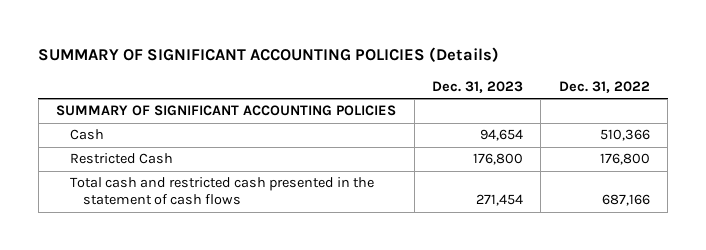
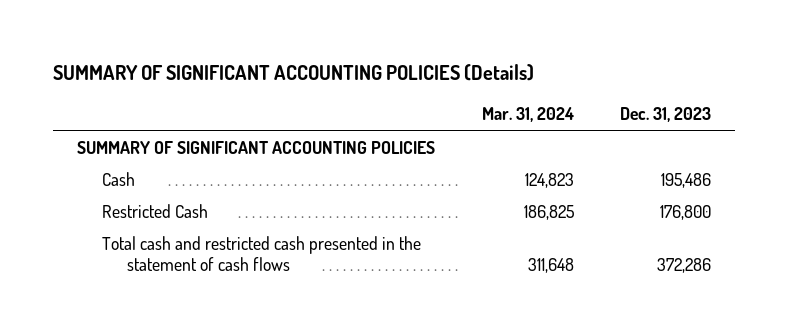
- | Dec. 31, 2023 | Dec. 31, 2022
+ | Mar. 31, 2024 | Dec. 31, 2023
- Cash | 94,654 | 510,366
+ Cash | 124,823 | 195,486
- Total cash and restricted cash presented in the statement of cash flows | 271,454 | 687,166
+ Total cash and restricted cash presented in the statement of cash flows | 311,648 | 372,286

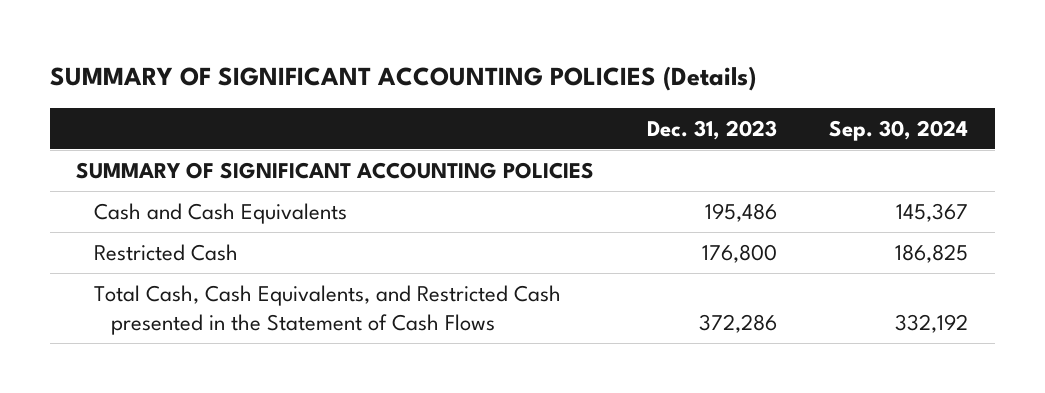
- | Mar. 31, 2024 | Dec. 31, 2023
+ | Dec. 31, 2023 | Sep. 30, 2024
- Cash | 124,823 | 195,486
+ Cash and Cash Equivalents | 195,486 | 145,367
- Total cash and restricted cash presented in the statement of cash flows | 311,648 | 372,286
+ Total Cash, Cash Equivalents, and Restricted Cash presented in the Statement of Cash Flows | 372,286 | 332,192

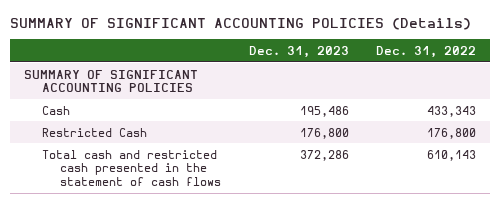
- | Dec. 31, 2023 | Sep. 30, 2024
+ | Dec. 31, 2023 | Dec. 31, 2022
- Cash and Cash Equivalents | 195,486 | 145,367
+ Cash | 195,486 | 433,343
- Total Cash, Cash Equivalents, and Restricted Cash presented in the Statement of Cash Flows | 372,286 | 332,192
+ Total cash and restricted cash presented in the statement of cash flows | 372,286 | 610,143

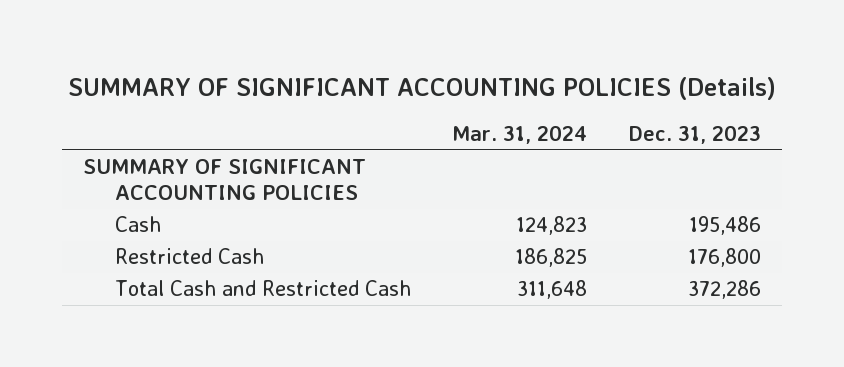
- | Dec. 31, 2023 | Dec. 31, 2022
+ | Mar. 31, 2024 | Dec. 31, 2023
- Total cash and restricted cash presented in the statement of cash flows | 372,286 | 610,143
+ Total Cash and Restricted Cash | 311,648 | 372,286

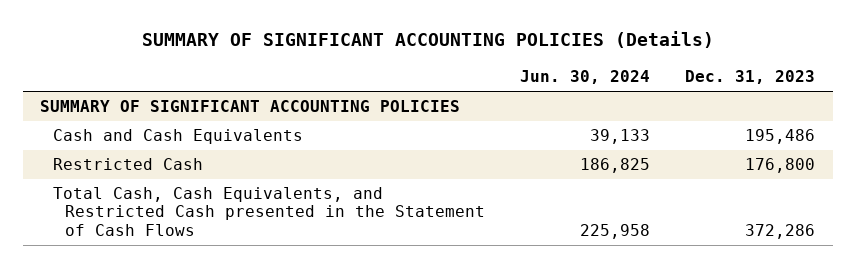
- | Mar. 31, 2024 | Dec. 31, 2023
+ | Jun. 30, 2024 | Dec. 31, 2023
- Cash | 124,823 | 195,486
+ Cash and Cash Equivalents | 39,133 | 195,486
- Total Cash and Restricted Cash | 311,648 | 372,286
+ Total Cash, Cash Equivalents, and Restricted Cash presented in the Statement of Cash Flows | 225,958 | 372,286

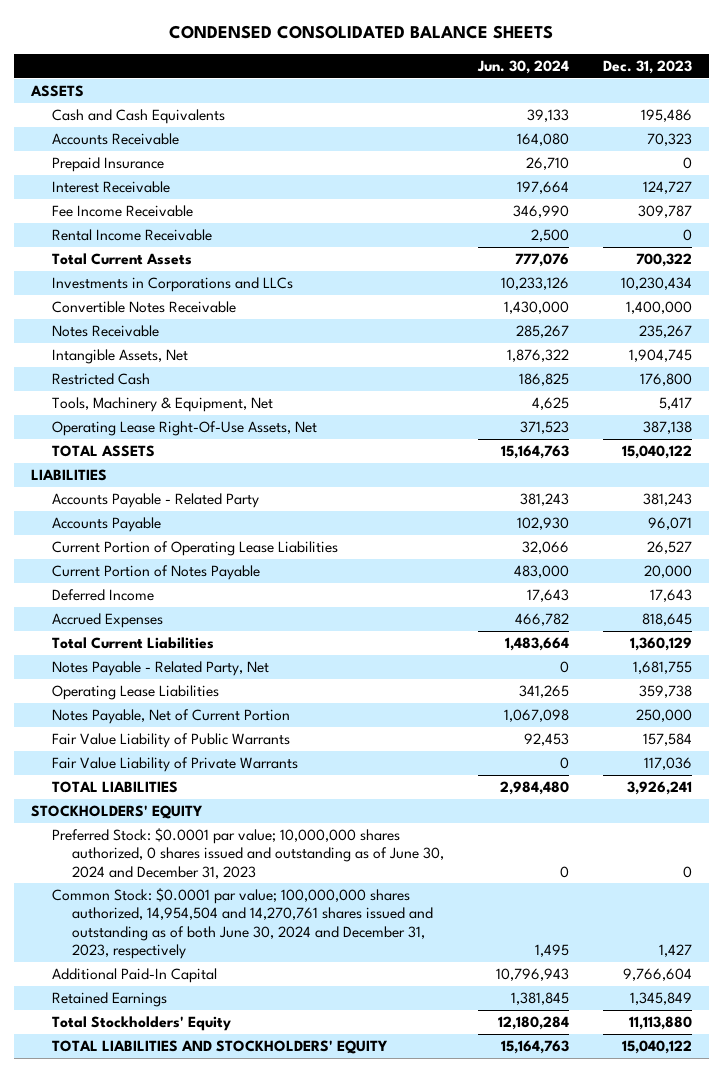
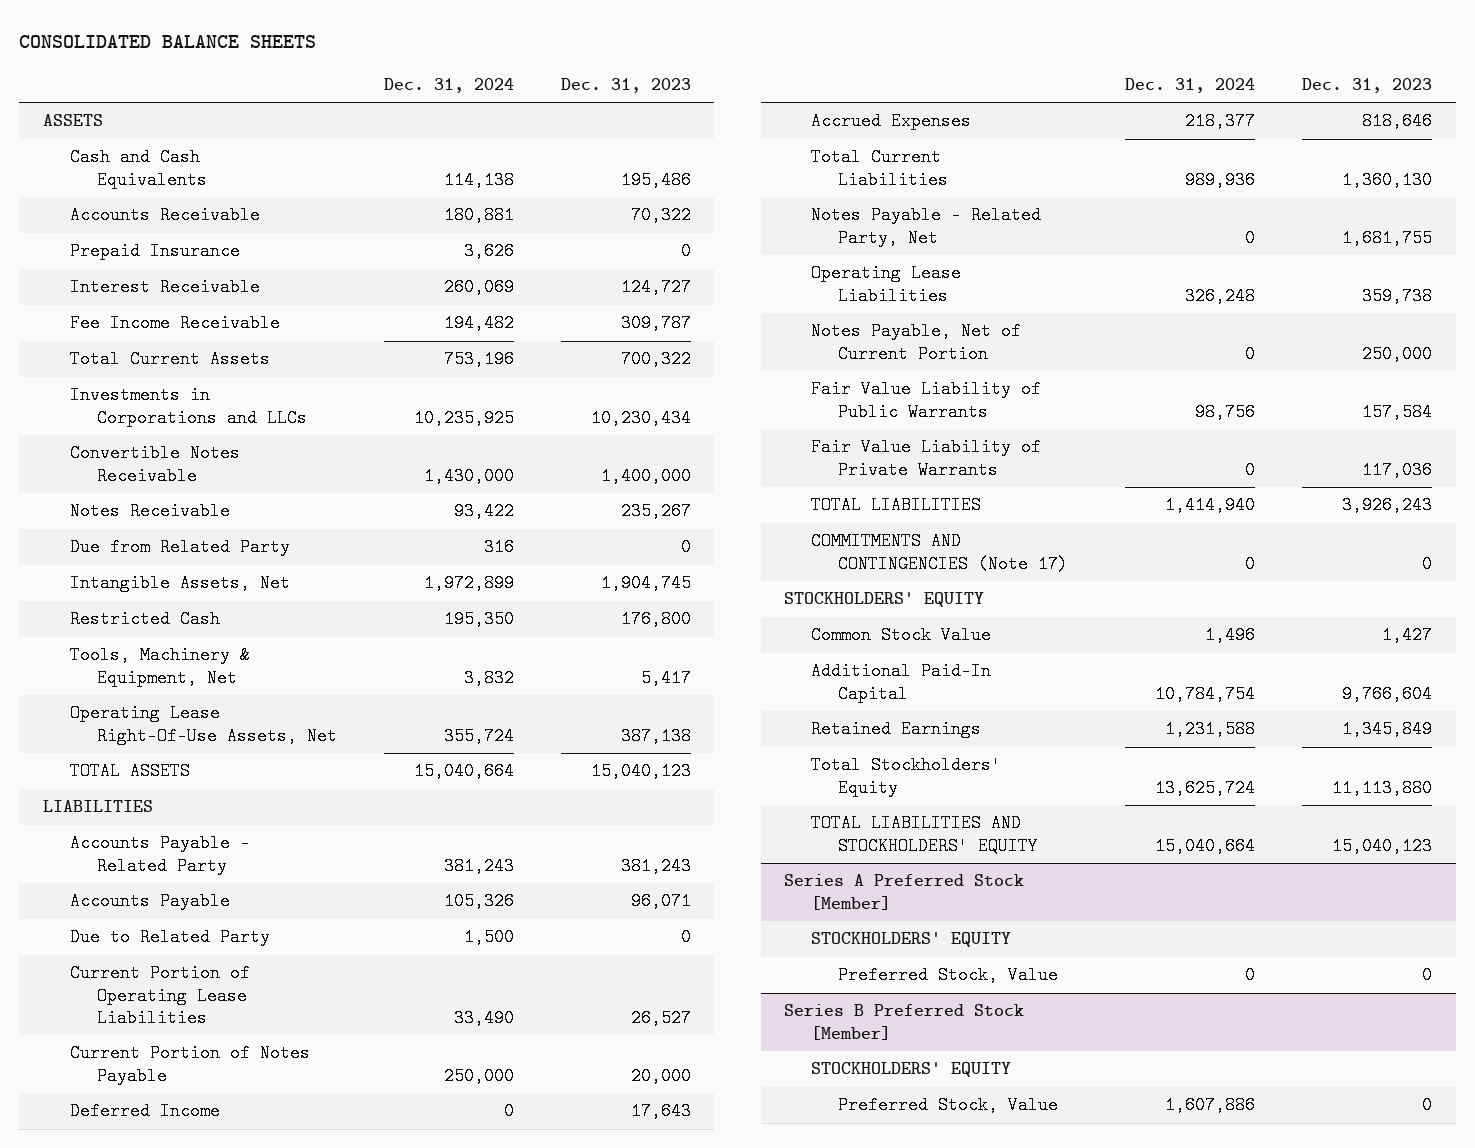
- CONDENSED CONSOLIDATED BALANCE SHEETS
+ CONSOLIDATED BALANCE SHEETS
- | Jun. 30, 2024 | Dec. 31, 2023
+ | Dec. 31, 2024 | Dec. 31, 2023
- Accounts Receivable | 164,080 | 70,323
+ Accounts Receivable | 180,881 | 70,322
- Rental Income Receivable | 2,500 | 0
+ Due from Related Party | 316 | 0
- TOTAL ASSETS | 15,164,763 | 15,040,122
+ TOTAL ASSETS | 15,040,664 | 15,040,123
+ Due to Related Party | 1,500 | 0
- Accrued Expenses | 466,782 | 818,645
- Total Current Liabilities | 1,483,664 | 1,360,129
+ Accrued Expenses | 218,377 | 818,646
+ Total Current Liabilities | 989,936 | 1,360,130
- TOTAL LIABILITIES | 2,984,480 | 3,926,241
+ TOTAL LIABILITIES | 1,414,940 | 3,926,243
+ COMMITMENTS AND CONTINGENCIES (Note 17) | 0 | 0
- Preferred Stock: $0.0001 par value; 10,000,000 shares authorized, 0 shares issued and outstanding as of June 30, 2024 and December 31, 2023 | 0 | 0
- Common Stock: $0.0001 par value; 100,000,000 shares authorized, 14,954,504 and 14,270,761 shares issued and outstanding as of both June 30, 2024 and December 31, 2023, respectively | 1,495 | 1,427
+ Common Stock Value | 1,496 | 1,427
- TOTAL LIABILITIES AND STOCKHOLDERS' EQUITY | 15,164,763 | 15,040,122
+ TOTAL LIABILITIES AND STOCKHOLDERS' EQUITY | 15,040,664 | 15,040,123
+ Series A Preferred Stock [Member]
+ STOCKHOLDERS' EQUITY
+ Preferred Stock, Value | 0 | 0
+ Series B Preferred Stock [Member]
+ STOCKHOLDERS' EQUITY
+ Preferred Stock, Value | 1,607,886 | 0

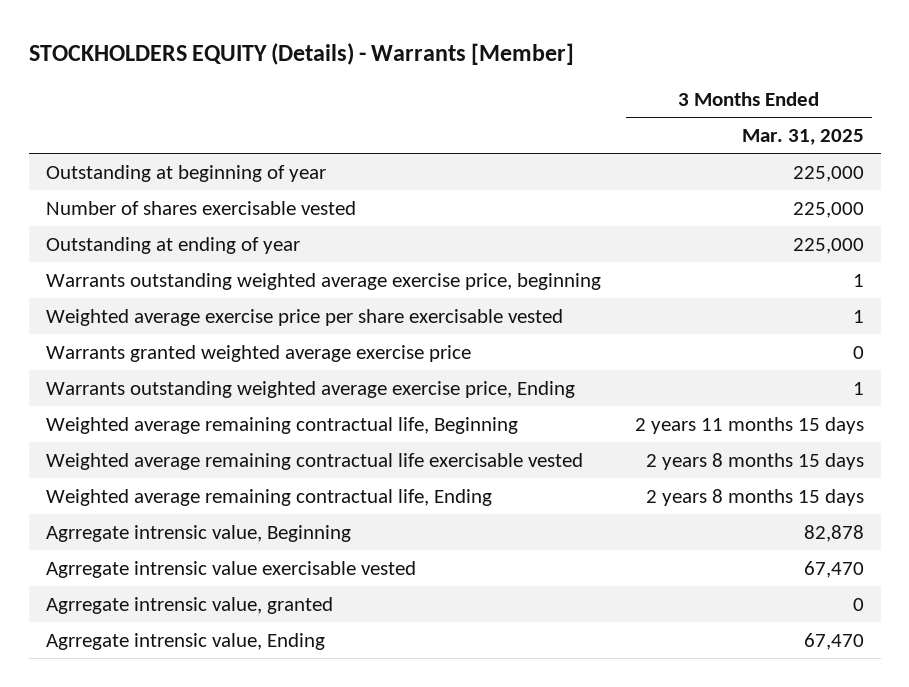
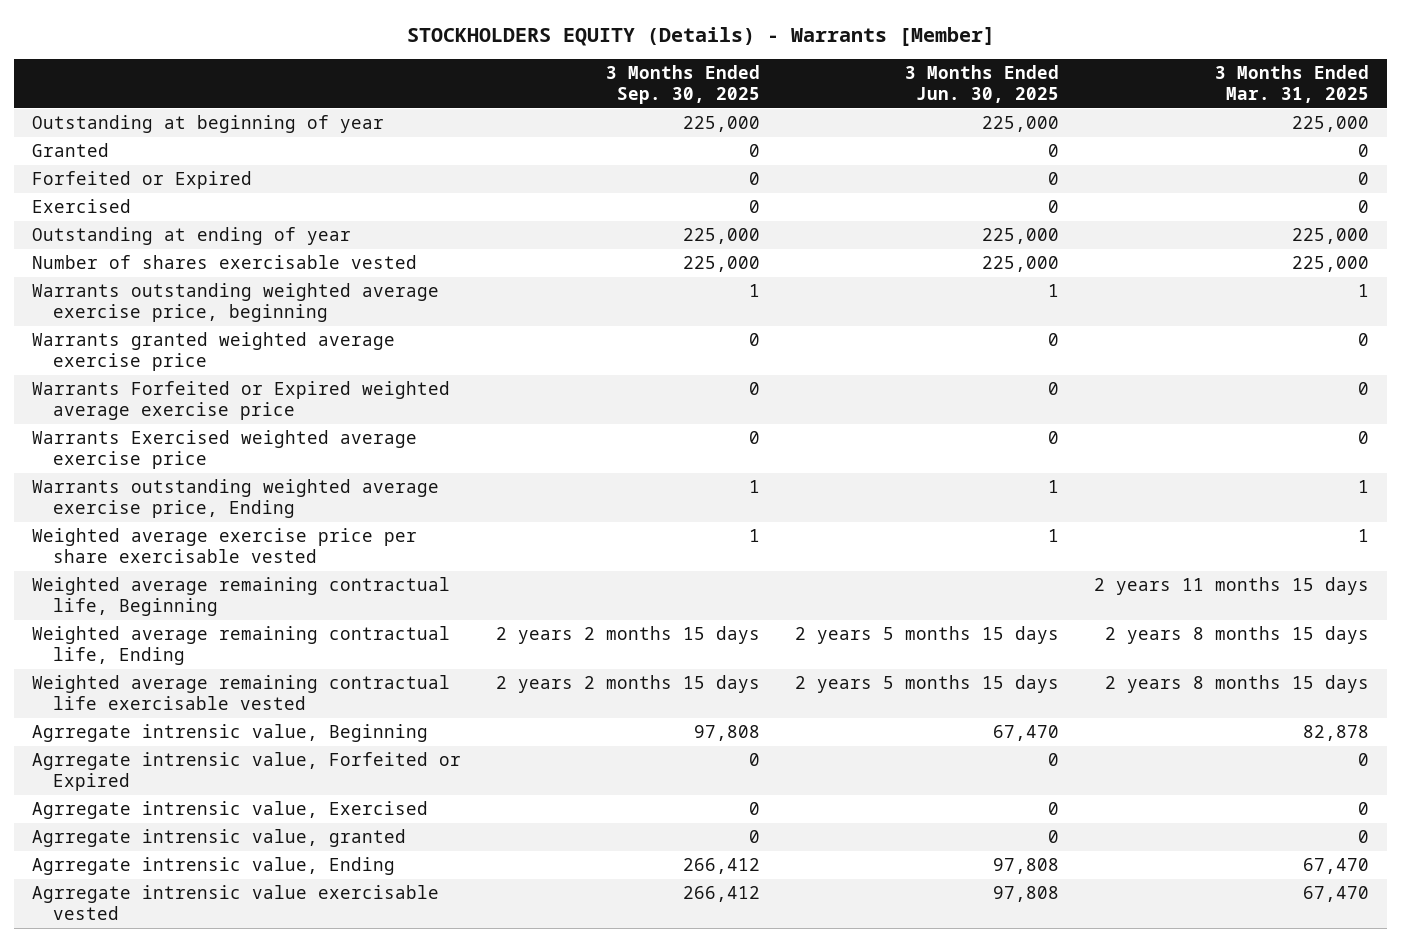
- | 3 Months Ended Mar. 31, 2025
+ | 3 Months Ended Sep. 30, 2025 | 3 Months Ended Jun. 30, 2025 | 3 Months Ended Mar. 31, 2025
+ Granted | 0 | 0 | 0
+ Forfeited or Expired | 0 | 0 | 0
+ Exercised | 0 | 0 | 0
moved down: Number of shares exercisable vested | 225,000 | 225,000 | 225,000
+ Warrants Forfeited or Expired weighted average exercise price | 0 | 0 | 0
+ Warrants Exercised weighted average exercise price | 0 | 0 | 0
moved down: Weighted average exercise price per share exercisable vested | 1 | 1 | 1
moved down: Weighted average remaining contractual life exercisable vested | 2 years 2 months 15 days | 2 years 5 months 15 days | 2 years 8 months 15 days
+ Agrregate intrensic value, Forfeited or Expired | 0 | 0 | 0
+ Agrregate intrensic value, Exercised | 0 | 0 | 0
moved down: Agrregate intrensic value exercisable vested | 266,412 | 97,808 | 67,470

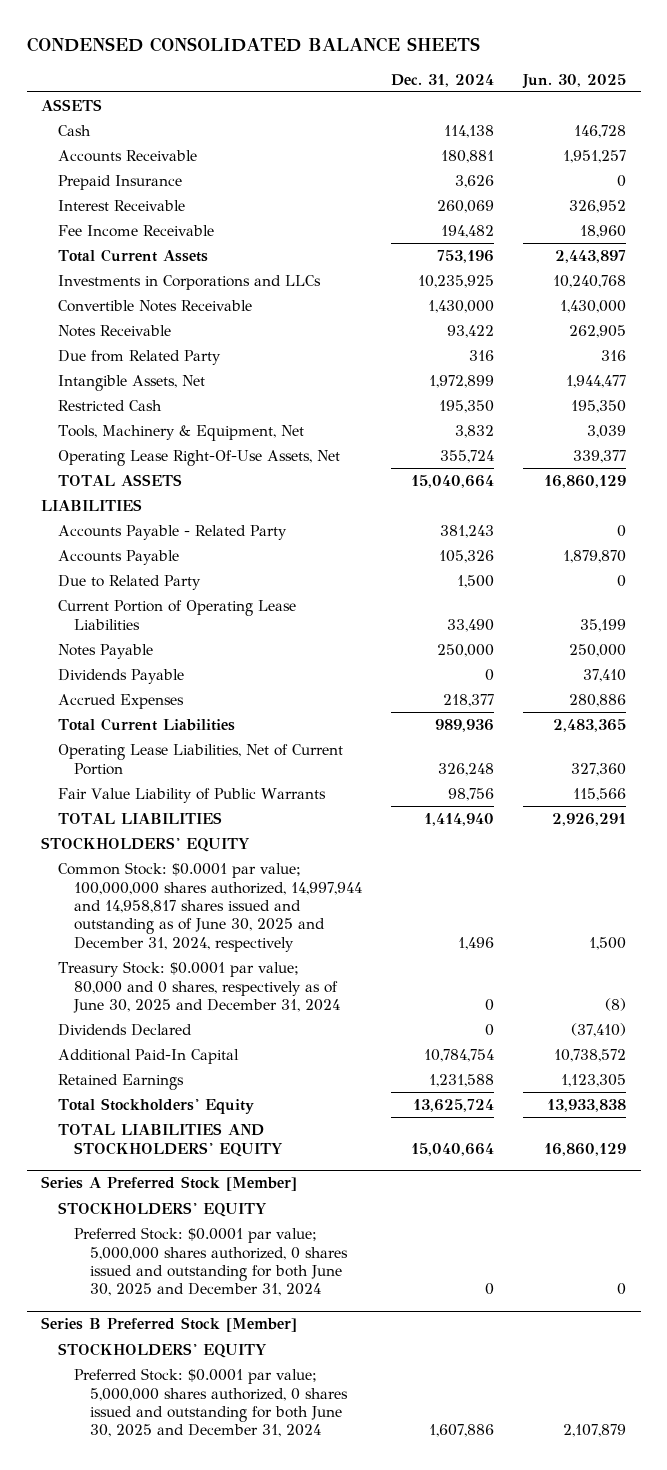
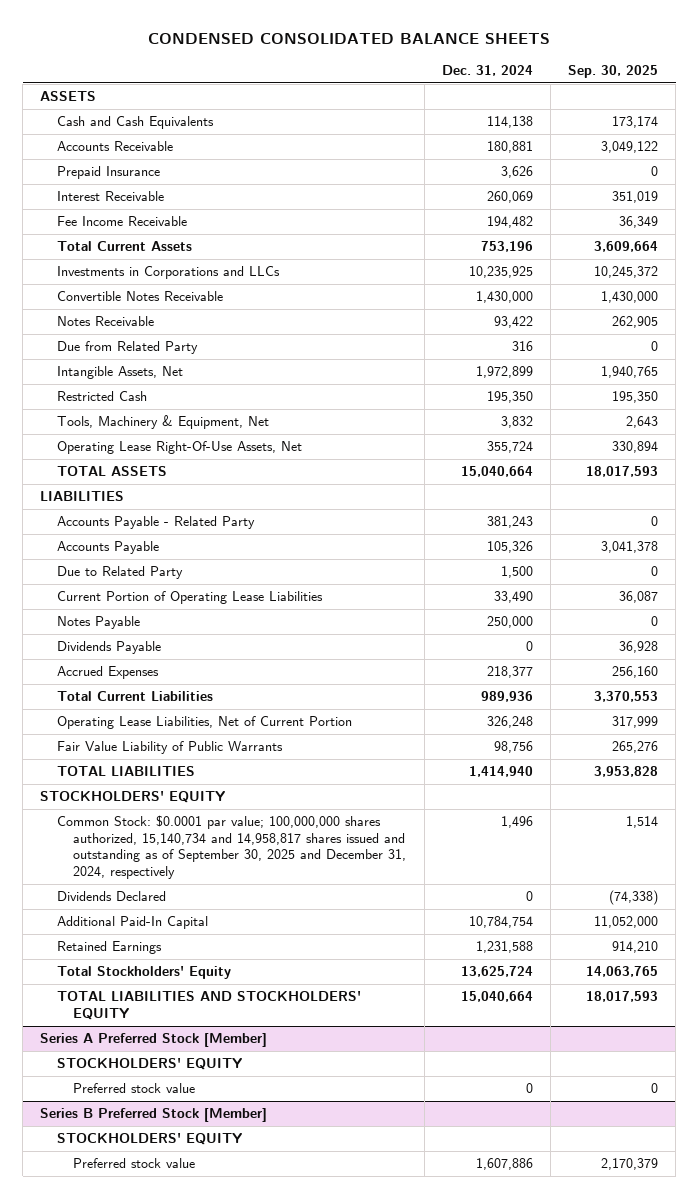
- | Dec. 31, 2024 | Jun. 30, 2025
+ | Dec. 31, 2024 | Sep. 30, 2025
- Cash | 114,138 | 146,728
+ Cash and Cash Equivalents | 114,138 | 173,174
- Common Stock: $0.0001 par value; 100,000,000 shares authorized, 14,997,944 and 14,958,817 shares issued and outstanding as of June 30, 2025 and December 31, 2024, respectively | 1,496 | 1,500
- Treasury Stock: $0.0001 par value; 80,000 and 0 shares, respectively as of June 30, 2025 and December 31, 2024 | 0 | (8)
+ Common Stock: $0.0001 par value; 100,000,000 shares authorized, 15,140,734 and 14,958,817 shares issued and outstanding as of September 30, 2025 and December 31, 2024, respectively | 1,496 | 1,514
@ Series A Preferred Stock [Member]
- Preferred Stock: $0.0001 par value; 5,000,000 shares authorized, 0 shares issued and outstanding for both June 30, 2025 and December 31, 2024 | 0 | 0
+ Preferred stock value | 0 | 0
@ Series B Preferred Stock [Member]
- Preferred Stock: $0.0001 par value; 5,000,000 shares authorized, 0 shares issued and outstanding for both June 30, 2025 and December 31, 2024 | 1,607,886 | 2,107,879
+ Preferred stock value | 1,607,886 | 2,170,379

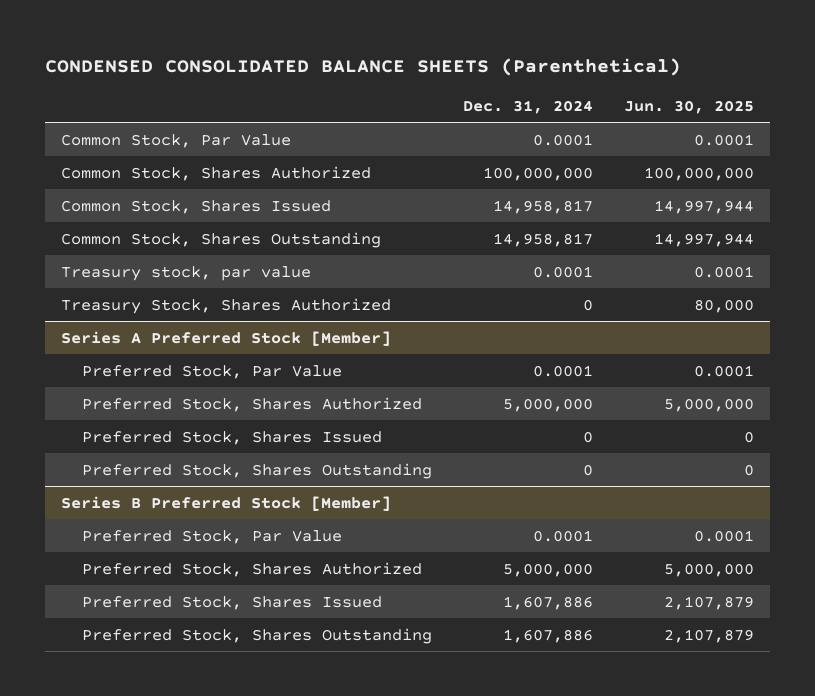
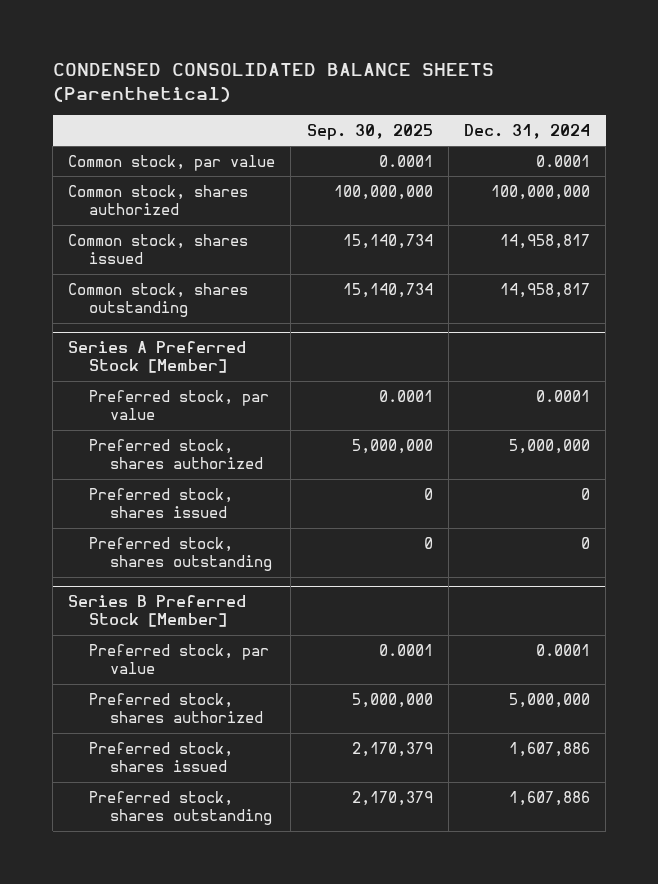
- | Dec. 31, 2024 | Jun. 30, 2025
+ | Sep. 30, 2025 | Dec. 31, 2024
- Common Stock, Par Value | 0.0001 | 0.0001
- Common Stock, Shares Authorized | 100,000,000 | 100,000,000
- Common Stock, Shares Issued | 14,958,817 | 14,997,944
- Common Stock, Shares Outstanding | 14,958,817 | 14,997,944
- Treasury stock, par value | 0.0001 | 0.0001
- Treasury Stock, Shares Authorized | 0 | 80,000
+ Common stock, par value | 0.0001 | 0.0001
+ Common stock, shares authorized | 100,000,000 | 100,000,000
+ Common stock, shares issued | 15,140,734 | 14,958,817
+ Common stock, shares outstanding | 15,140,734 | 14,958,817
@ Series A Preferred Stock [Member]
- Preferred Stock, Par Value | 0.0001 | 0.0001
- Preferred Stock, Shares Authorized | 5,000,000 | 5,000,000
- Preferred Stock, Shares Issued | 0 | 0
- Preferred Stock, Shares Outstanding | 0 | 0
+ Preferred stock, par value | 0.0001 | 0.0001
+ Preferred stock, shares authorized | 5,000,000 | 5,000,000
+ Preferred stock, shares issued | 0 | 0
+ Preferred stock, shares outstanding | 0 | 0
@ Series B Preferred Stock [Member]
- Preferred Stock, Par Value | 0.0001 | 0.0001
- Preferred Stock, Shares Authorized | 5,000,000 | 5,000,000
- Preferred Stock, Shares Issued | 1,607,886 | 2,107,879
- Preferred Stock, Shares Outstanding | 1,607,886 | 2,107,879
+ Preferred stock, par value | 0.0001 | 0.0001
+ Preferred stock, shares authorized | 5,000,000 | 5,000,000
+ Preferred stock, shares issued | 2,170,379 | 1,607,886
+ Preferred stock, shares outstanding | 2,170,379 | 1,607,886

